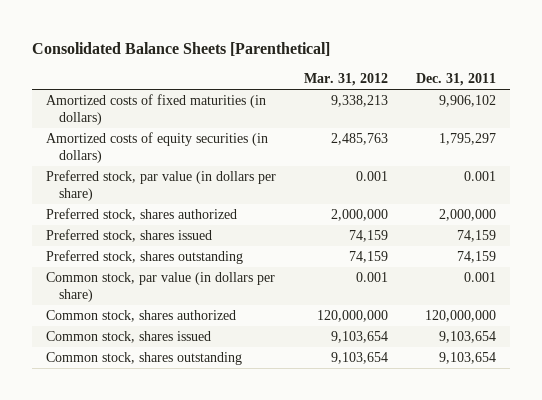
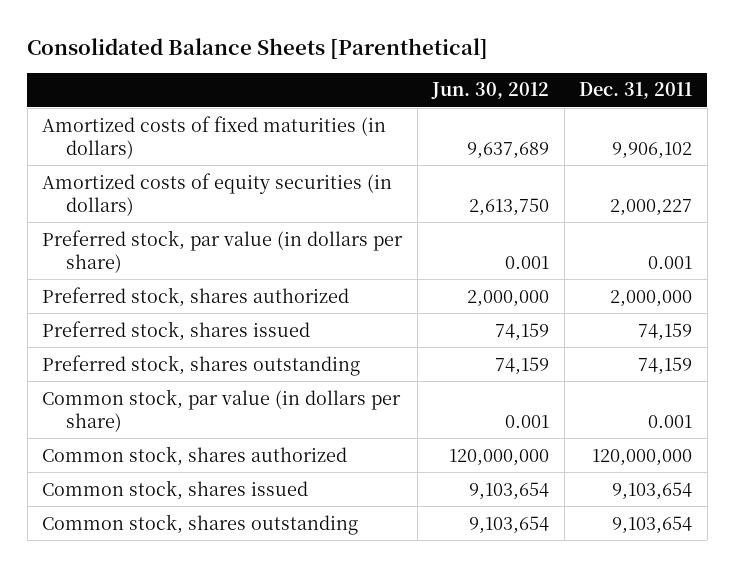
- | Mar. 31, 2012 | Dec. 31, 2011
+ | Jun. 30, 2012 | Dec. 31, 2011
- Amortized costs of equity securities (in dollars) | 2,485,763 | 1,795,297
+ Amortized costs of equity securities (in dollars) | 2,613,750 | 2,000,227

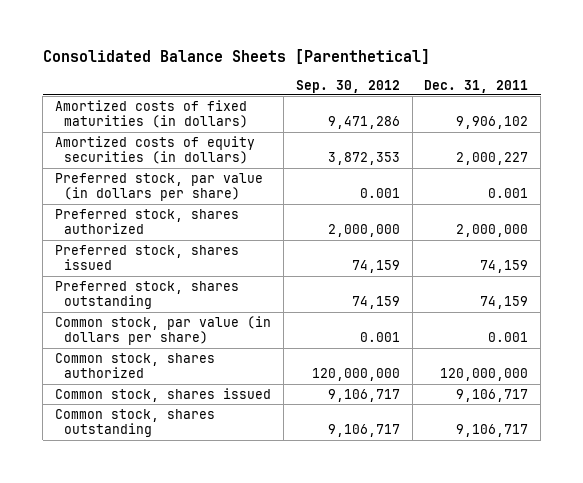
- | Jun. 30, 2012 | Dec. 31, 2011
+ | Sep. 30, 2012 | Dec. 31, 2011
- Common stock, shares issued | 9,103,654 | 9,103,654
- Common stock, shares outstanding | 9,103,654 | 9,103,654
+ Common stock, shares issued | 9,106,717 | 9,106,717
+ Common stock, shares outstanding | 9,106,717 | 9,106,717

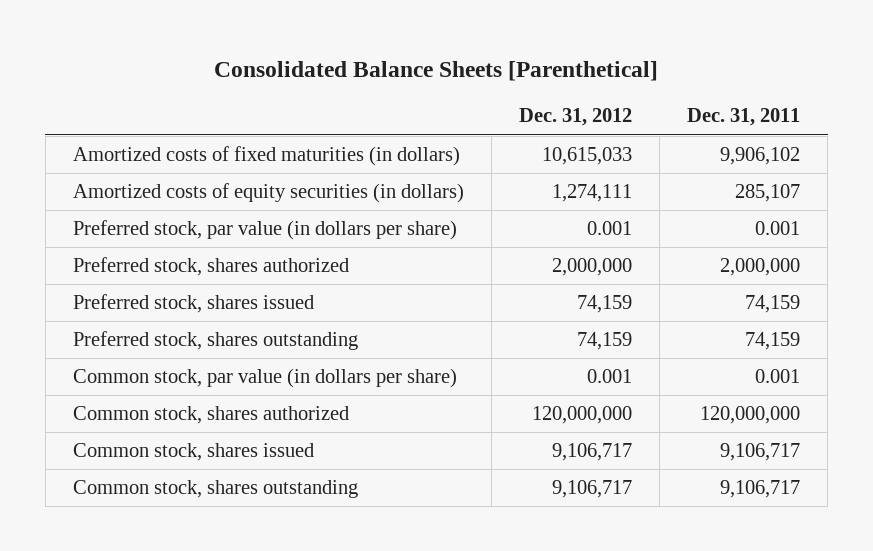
- | Sep. 30, 2012 | Dec. 31, 2011
+ | Dec. 31, 2012 | Dec. 31, 2011
- Amortized costs of equity securities (in dollars) | 3,872,353 | 2,000,227
+ Amortized costs of equity securities (in dollars) | 1,274,111 | 285,107

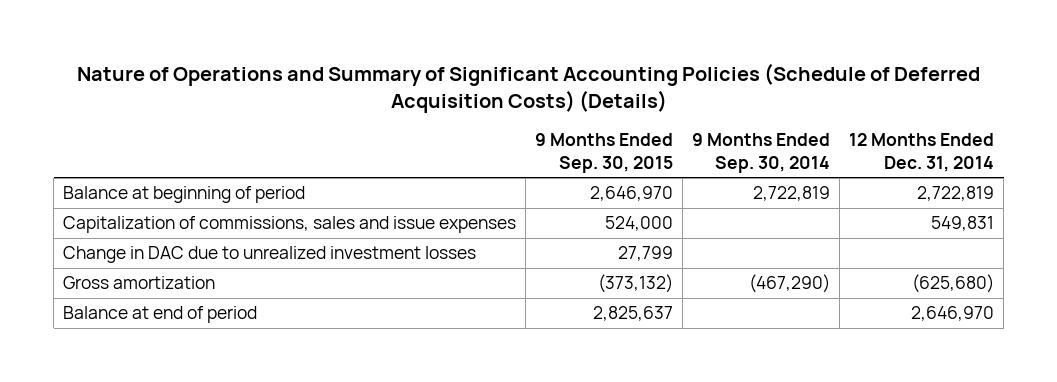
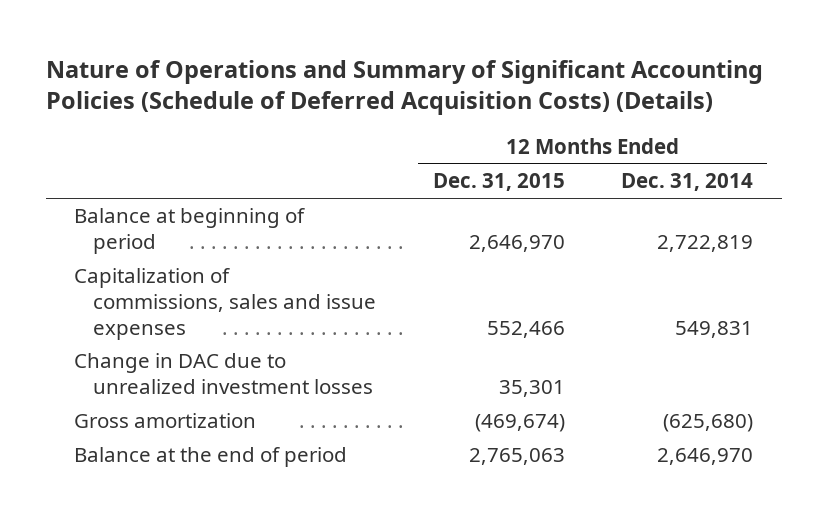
- | 9 Months Ended Sep. 30, 2015 | 9 Months Ended Sep. 30, 2014 | 12 Months Ended Dec. 31, 2014
+ | 12 Months Ended Dec. 31, 2015 | 12 Months Ended Dec. 31, 2014
- Balance at end of period | 2,825,637 | | 2,646,970
+ Balance at the end of period | 2,765,063 | 2,646,970

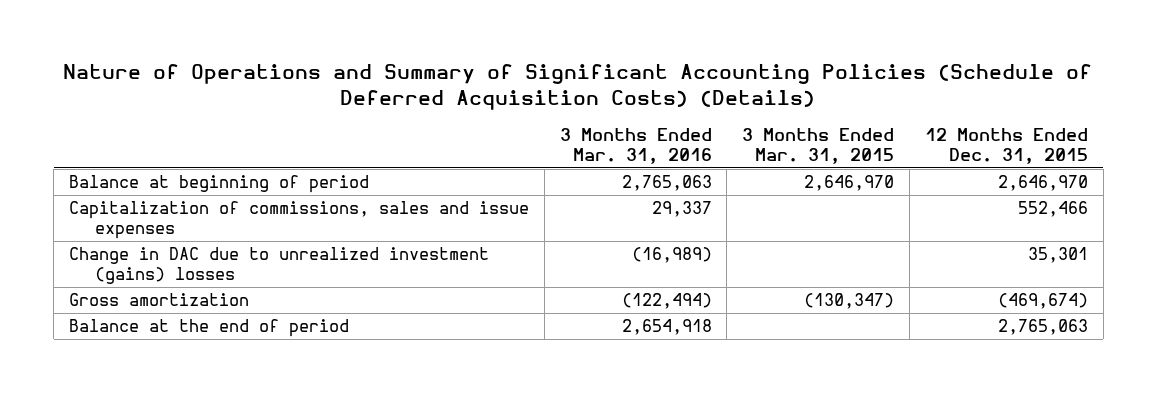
- | 12 Months Ended Dec. 31, 2015 | 12 Months Ended Dec. 31, 2014
+ | 3 Months Ended Mar. 31, 2016 | 3 Months Ended Mar. 31, 2015 | 12 Months Ended Dec. 31, 2015
- Change in DAC due to unrealized investment losses | 35,301 |
+ Change in DAC due to unrealized investment (gains) losses | (16,989) | | 35,301

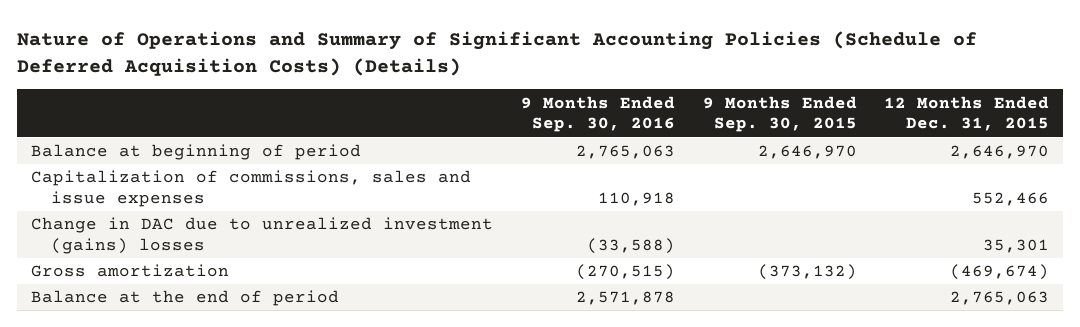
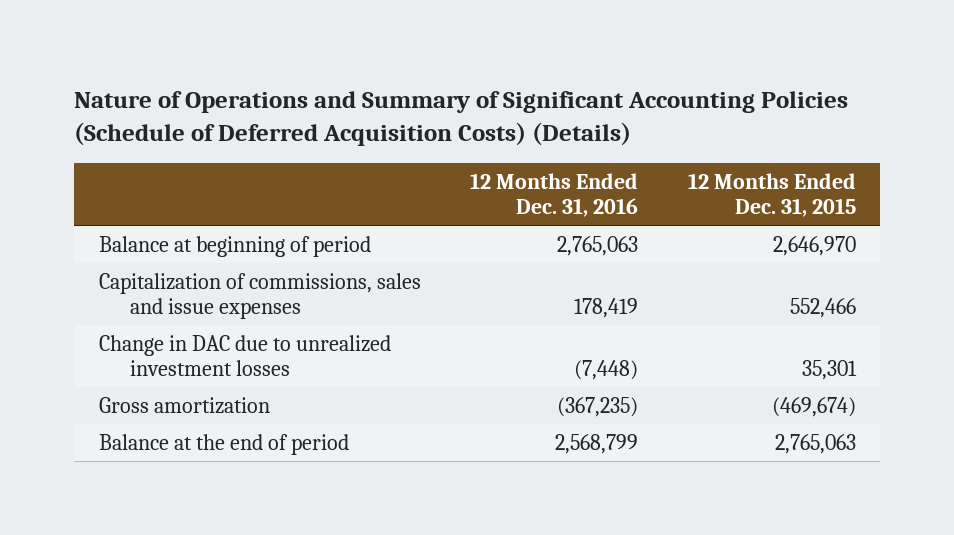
- | 9 Months Ended Sep. 30, 2016 | 9 Months Ended Sep. 30, 2015 | 12 Months Ended Dec. 31, 2015
+ | 12 Months Ended Dec. 31, 2016 | 12 Months Ended Dec. 31, 2015
- Change in DAC due to unrealized investment (gains) losses | (33,588) | | 35,301
+ Change in DAC due to unrealized investment losses | (7,448) | 35,301

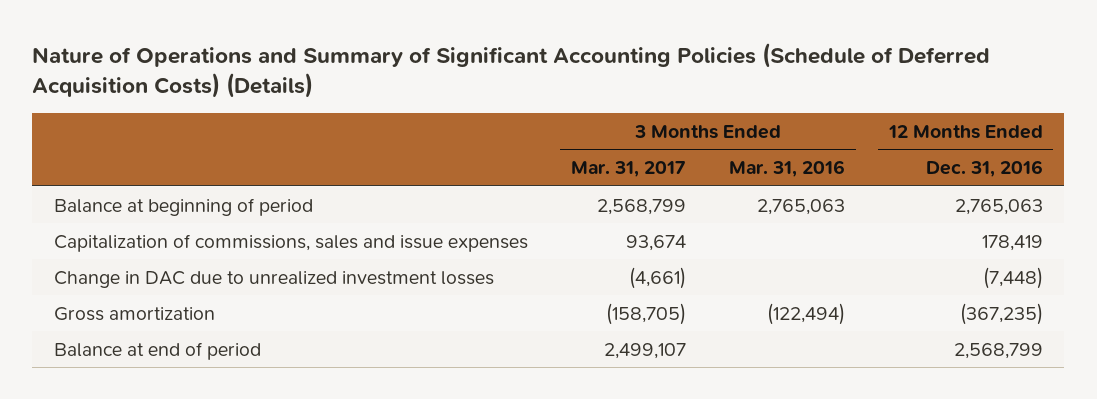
- | 12 Months Ended Dec. 31, 2016 | 12 Months Ended Dec. 31, 2015
+ | 3 Months Ended Mar. 31, 2017 | 3 Months Ended Mar. 31, 2016 | 12 Months Ended Dec. 31, 2016
- Balance at the end of period | 2,568,799 | 2,765,063
+ Balance at end of period | 2,499,107 | | 2,568,799

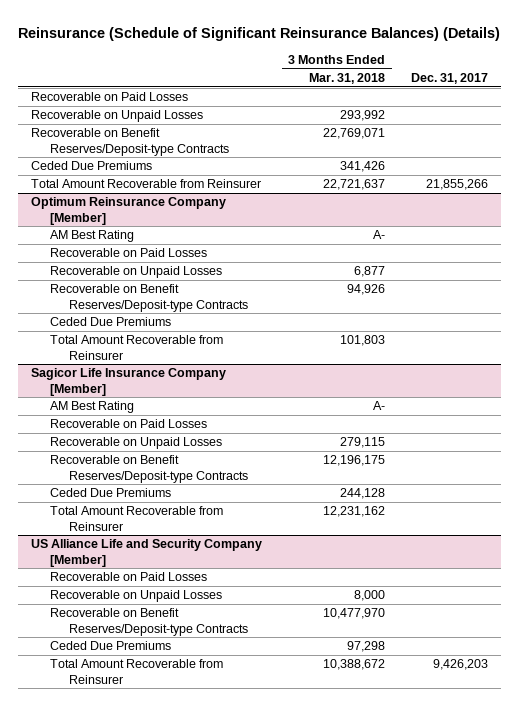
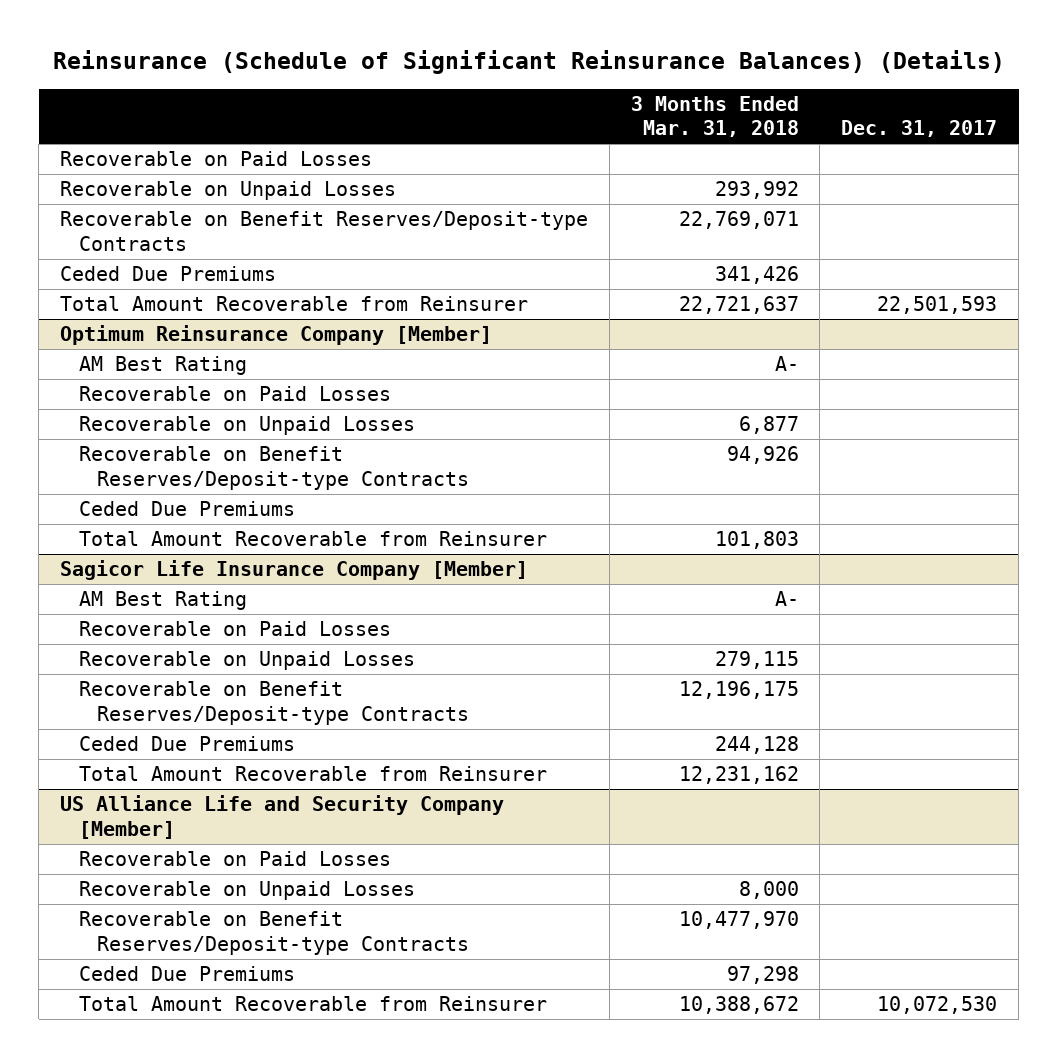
- Total Amount Recoverable from Reinsurer | 22,721,637 | 21,855,266
+ Total Amount Recoverable from Reinsurer | 22,721,637 | 22,501,593
@ US Alliance Life and Security Company [Member]
- Total Amount Recoverable from Reinsurer | 10,388,672 | 9,426,203
+ Total Amount Recoverable from Reinsurer | 10,388,672 | 10,072,530

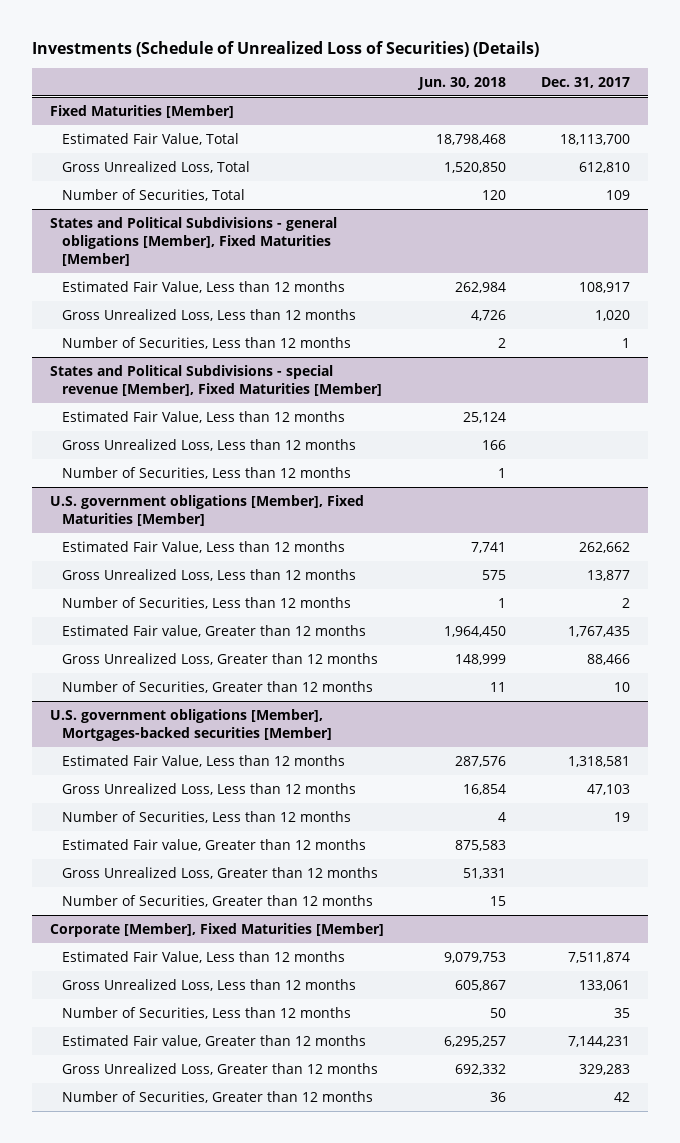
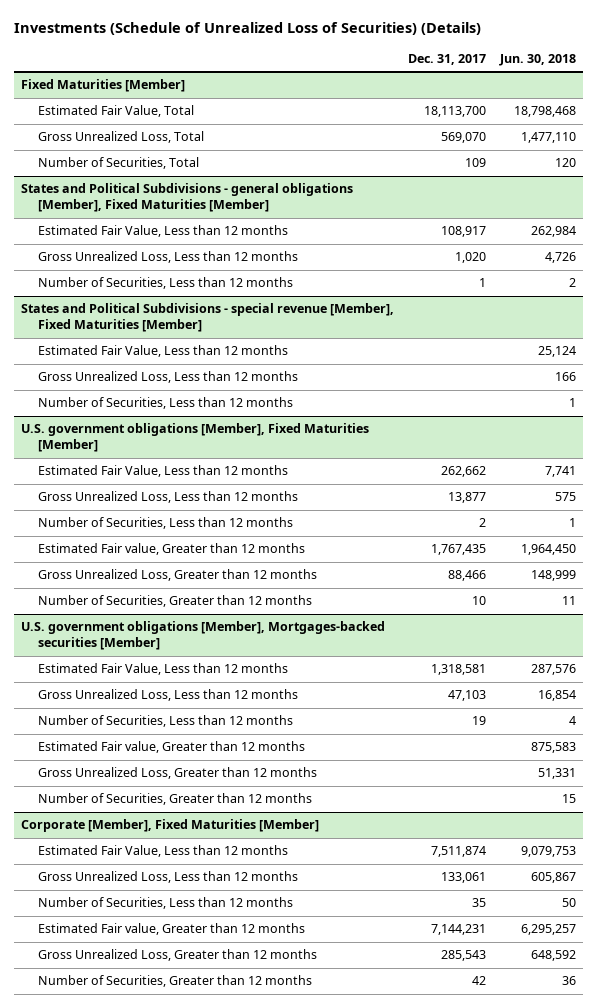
- | Jun. 30, 2018 | Dec. 31, 2017
+ | Dec. 31, 2017 | Jun. 30, 2018
@ Fixed Maturities [Member]
- Gross Unrealized Loss, Total | 1,520,850 | 612,810
+ Gross Unrealized Loss, Total | 569,070 | 1,477,110
@ Corporate [Member], Fixed Maturities [Member]
- Gross Unrealized Loss, Greater than 12 months | 692,332 | 329,283
+ Gross Unrealized Loss, Greater than 12 months | 285,543 | 648,592

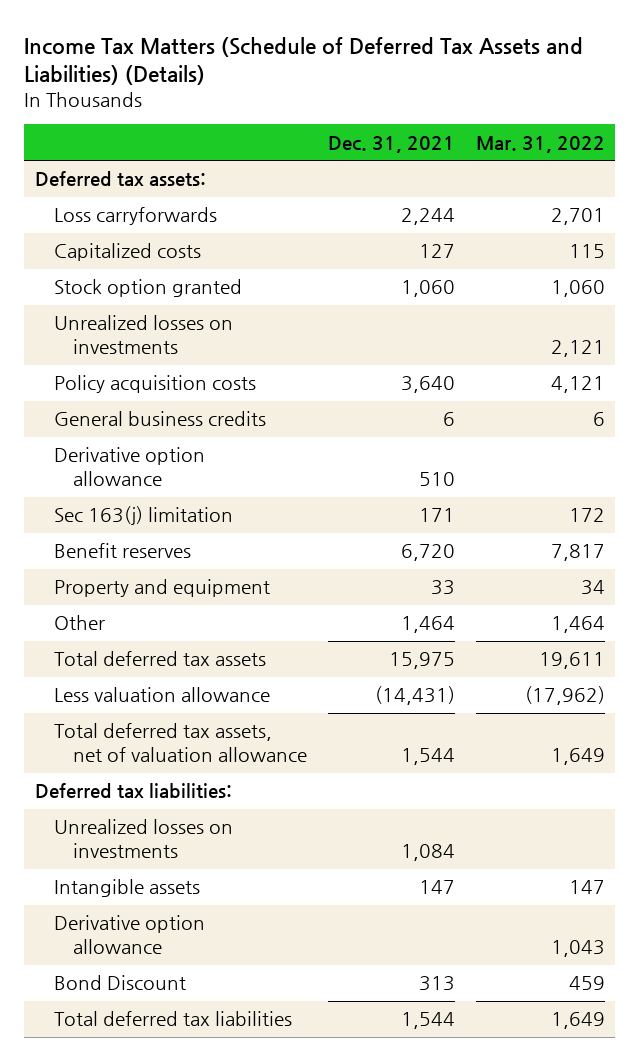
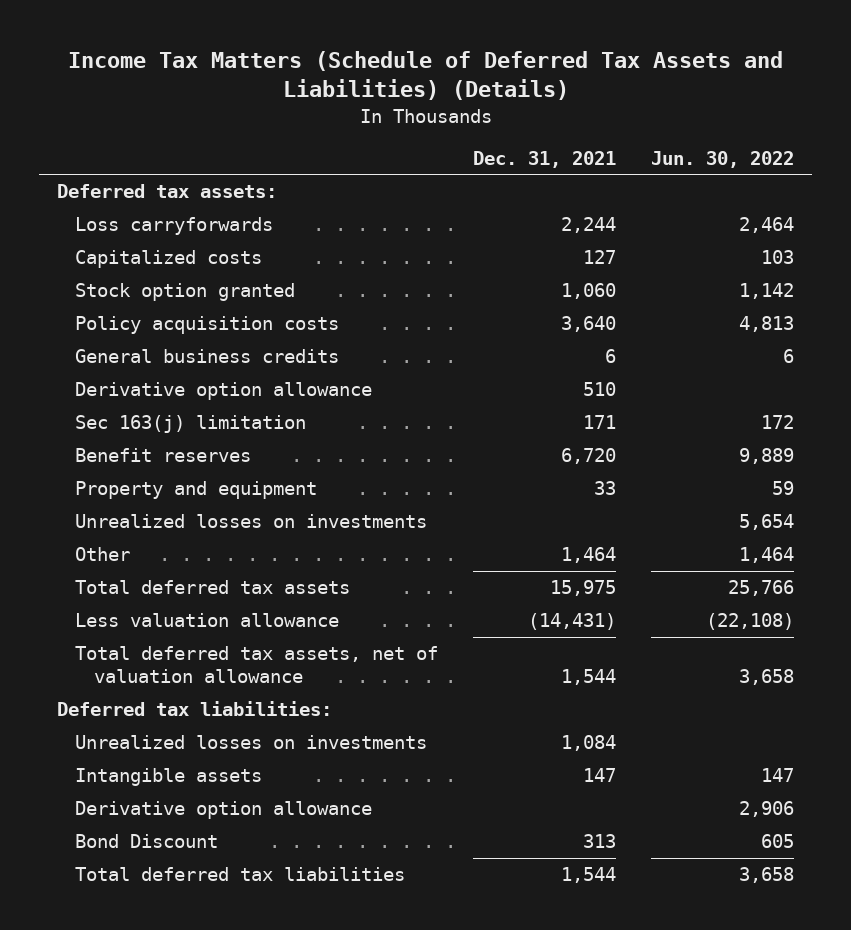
- | Dec. 31, 2021 | Mar. 31, 2022
+ | Dec. 31, 2021 | Jun. 30, 2022
moved down: Unrealized losses on investments | | 5,654

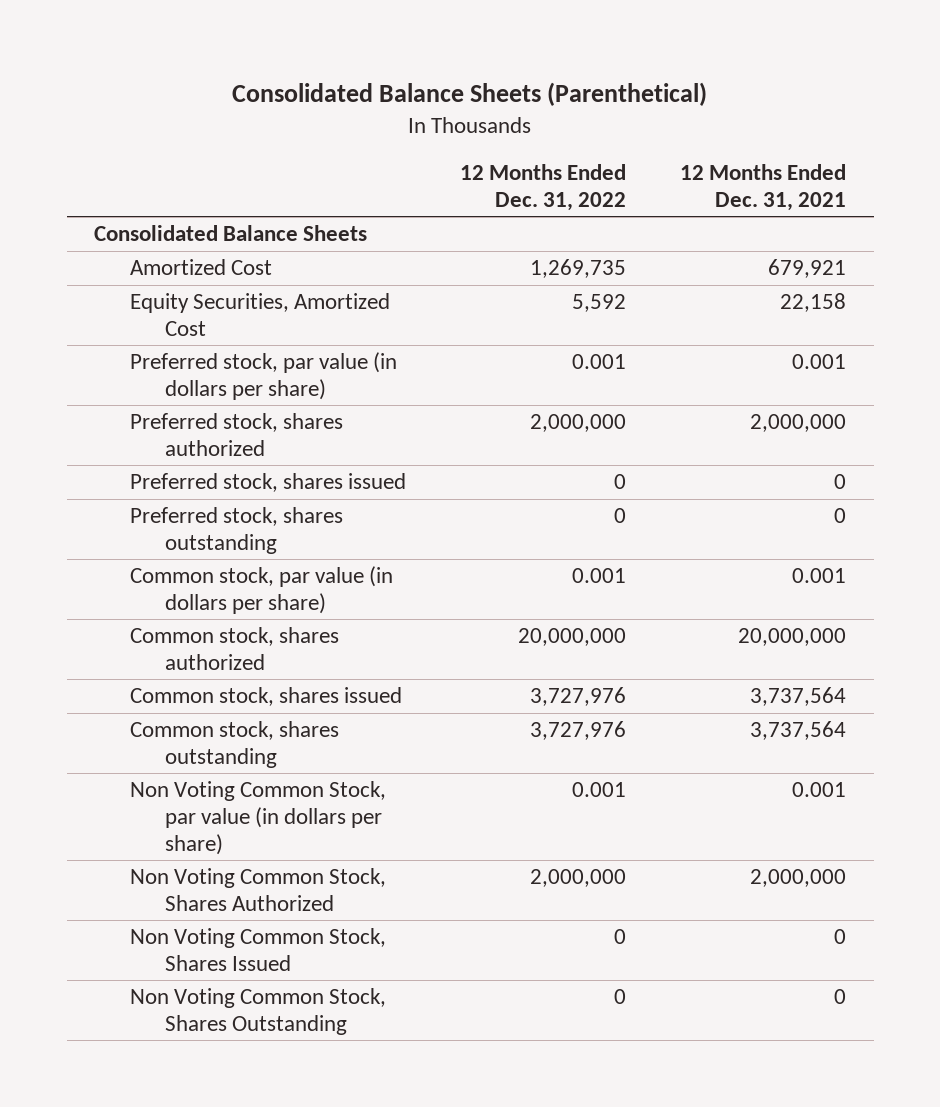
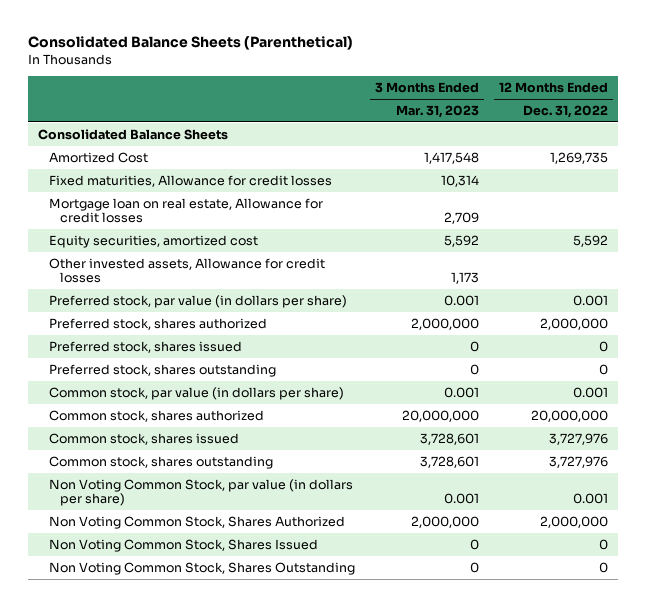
- | 12 Months Ended Dec. 31, 2022 | 12 Months Ended Dec. 31, 2021
+ | 3 Months Ended Mar. 31, 2023 | 12 Months Ended Dec. 31, 2022
- Equity Securities, Amortized Cost | 5,592 | 22,158
+ Fixed maturities, Allowance for credit losses | 10,314 |
+ Mortgage loan on real estate, Allowance for credit losses | 2,709 |
+ Equity securities, amortized cost | 5,592 | 5,592
+ Other invested assets, Allowance for credit losses | 1,173 |

